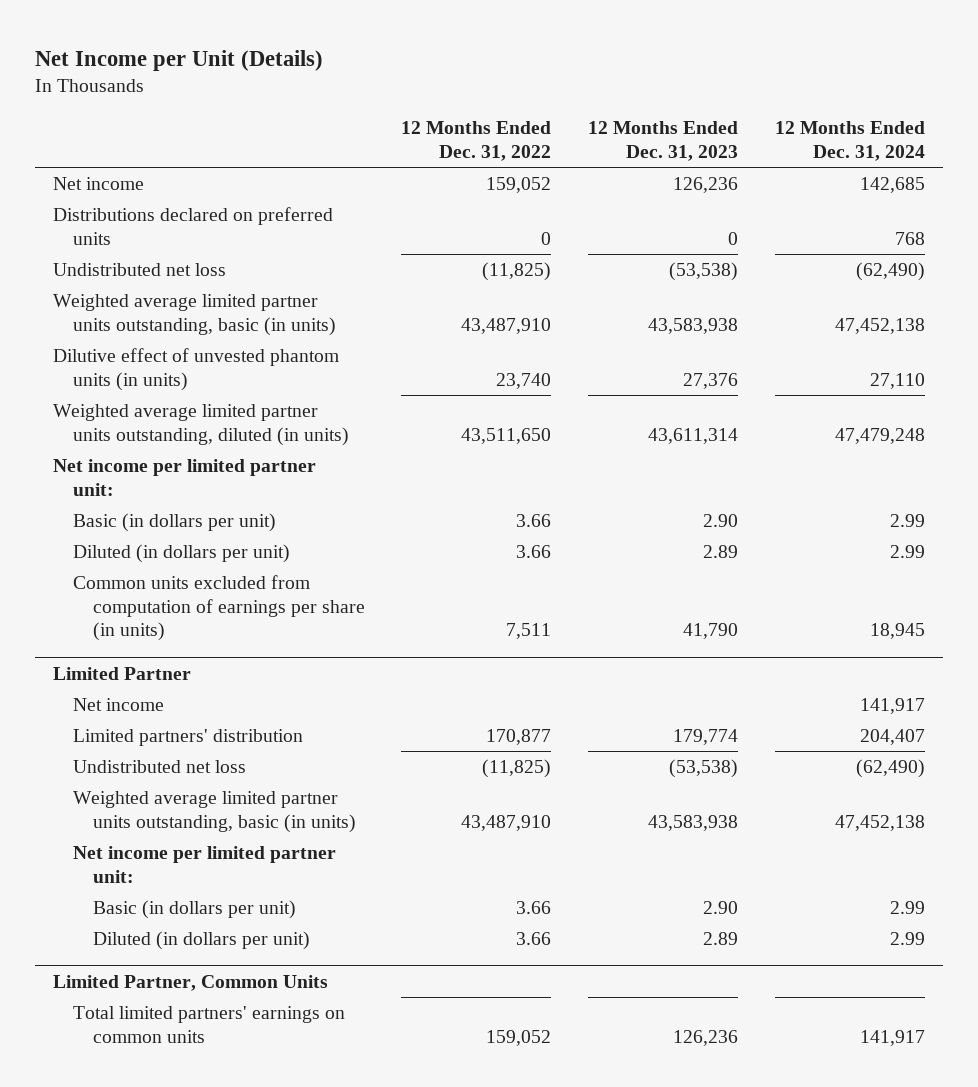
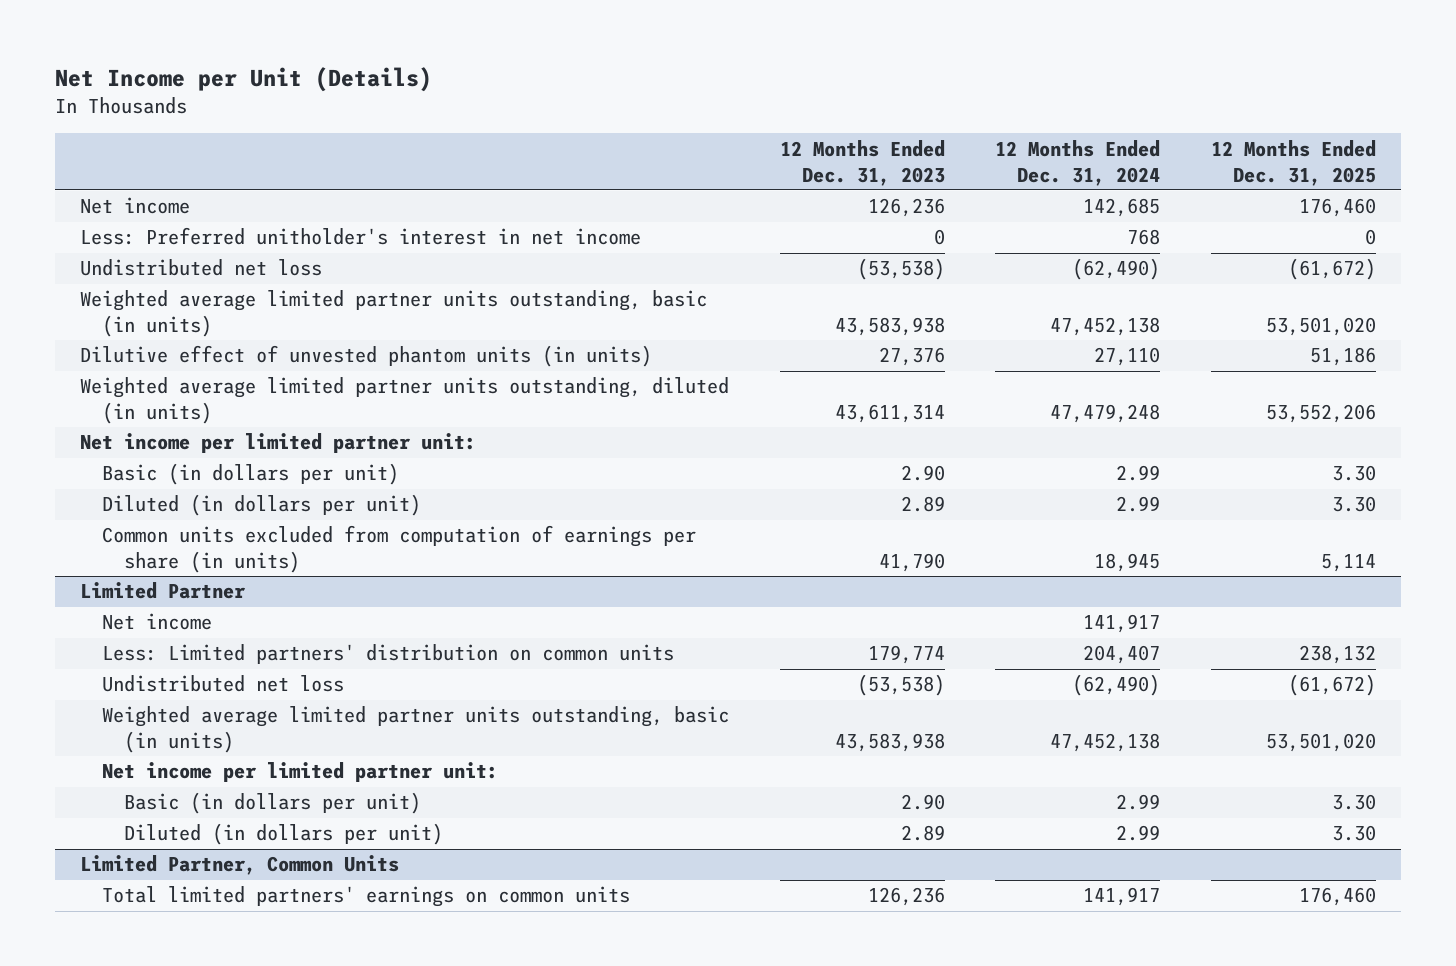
- | 12 Months Ended Dec. 31, 2022 | 12 Months Ended Dec. 31, 2023 | 12 Months Ended Dec. 31, 2024
+ | 12 Months Ended Dec. 31, 2023 | 12 Months Ended Dec. 31, 2024 | 12 Months Ended Dec. 31, 2025
- Distributions declared on preferred units | 0 | 0 | 768
+ Less: Preferred unitholder's interest in net income | 0 | 768 | 0
@ Limited Partner
- Limited partners' distribution | 170,877 | 179,774 | 204,407
+ Less: Limited partners' distribution on common units | 179,774 | 204,407 | 238,132

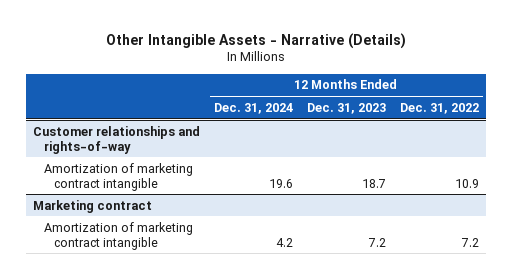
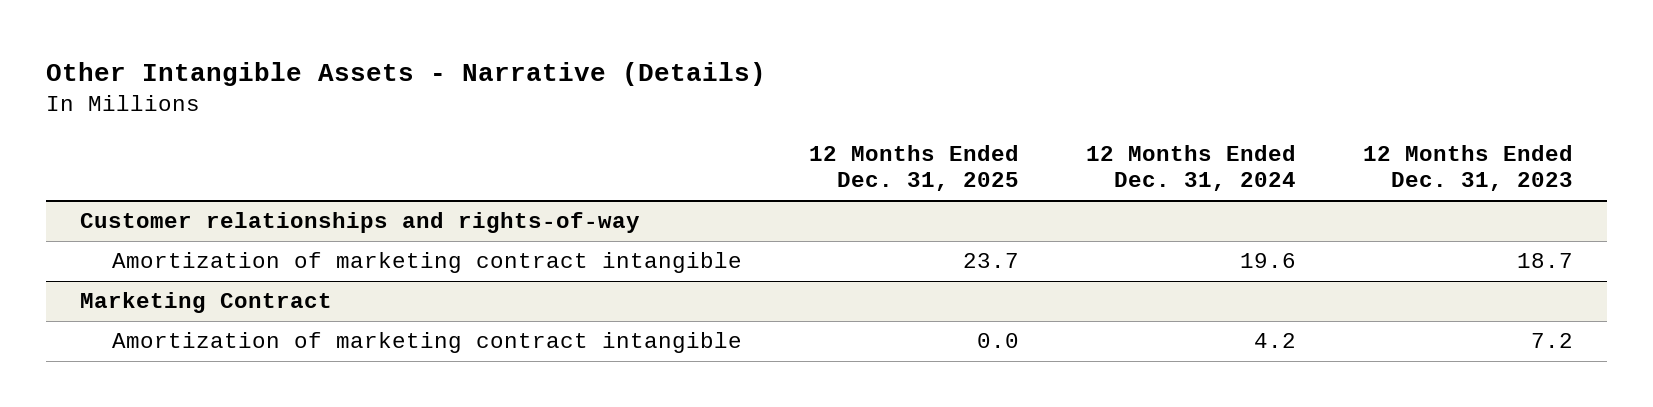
- | 12 Months Ended Dec. 31, 2024 | 12 Months Ended Dec. 31, 2023 | 12 Months Ended Dec. 31, 2022
+ | 12 Months Ended Dec. 31, 2025 | 12 Months Ended Dec. 31, 2024 | 12 Months Ended Dec. 31, 2023
- Marketing contract
+ Marketing Contract

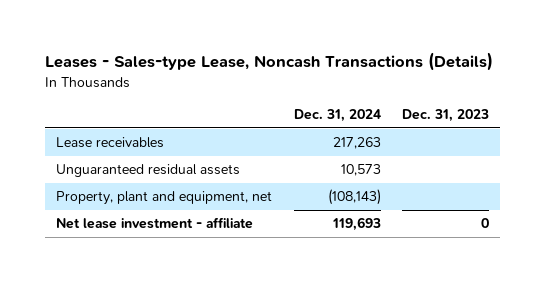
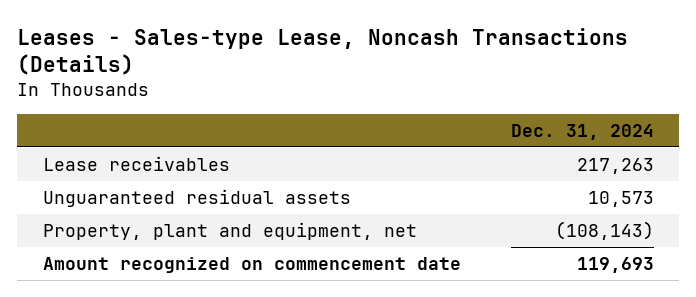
- | Dec. 31, 2024 | Dec. 31, 2023
+ | Dec. 31, 2024
- Net lease investment - affiliate | 119,693 | 0
+ Amount recognized on commencement date | 119,693

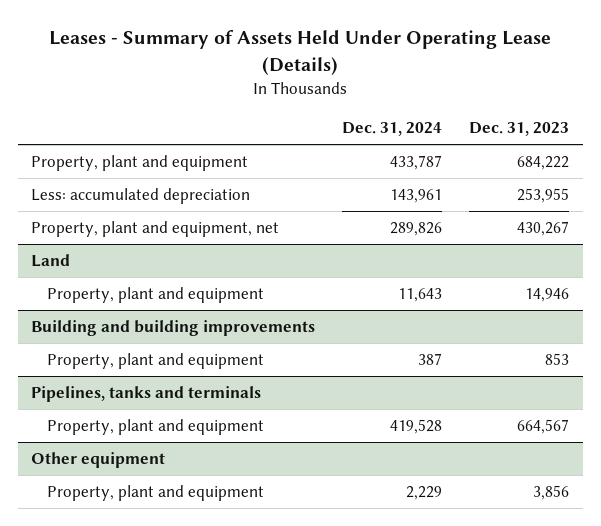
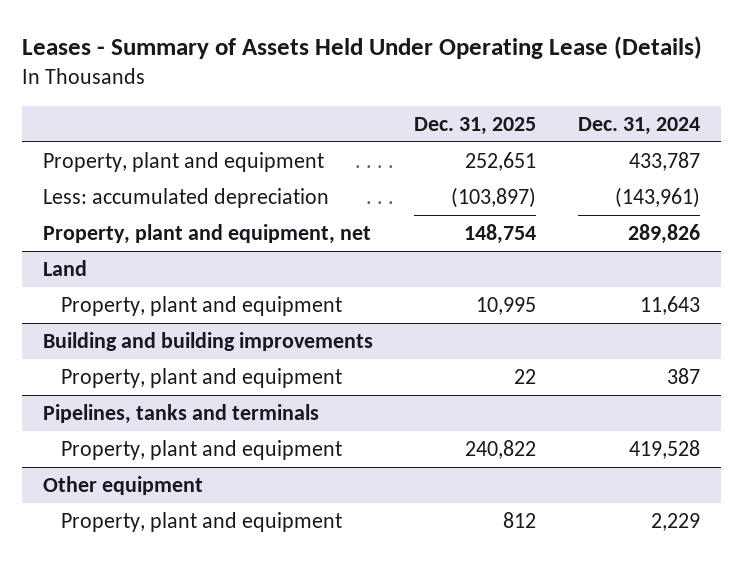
- | Dec. 31, 2024 | Dec. 31, 2023
+ | Dec. 31, 2025 | Dec. 31, 2024
- Less: accumulated depreciation | 143,961 | 253,955
+ Less: accumulated depreciation | (103,897) | (143,961)

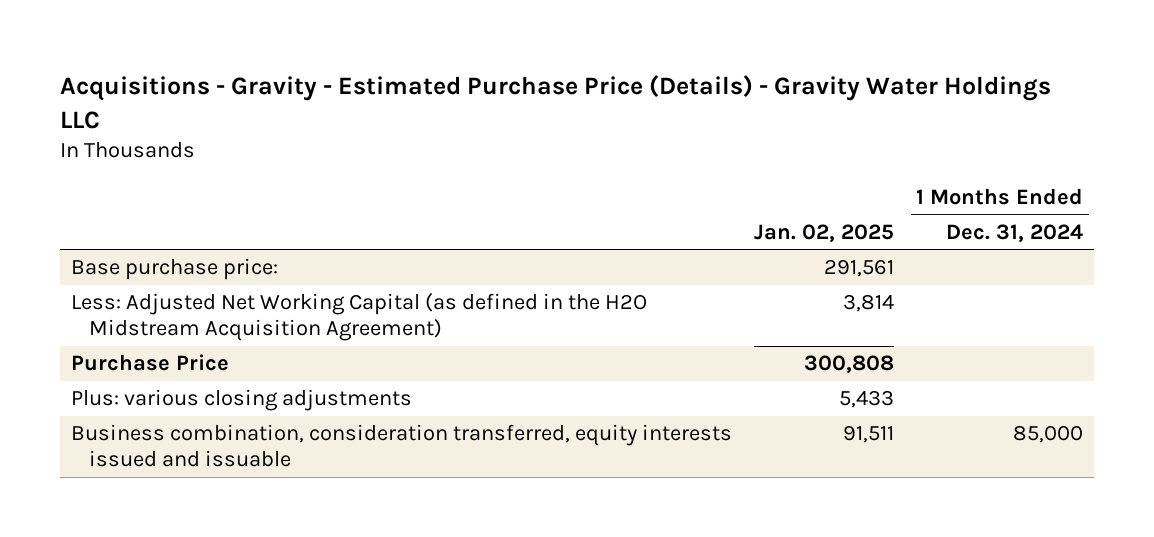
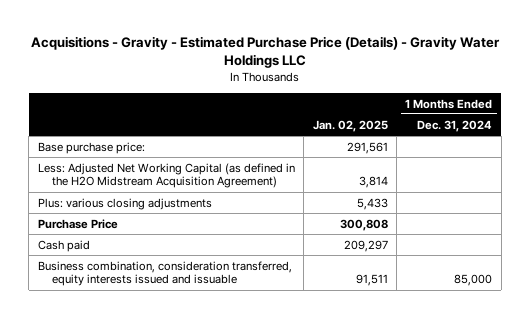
moved down: Purchase Price | 300,808 |
+ Cash paid | 209,297 |

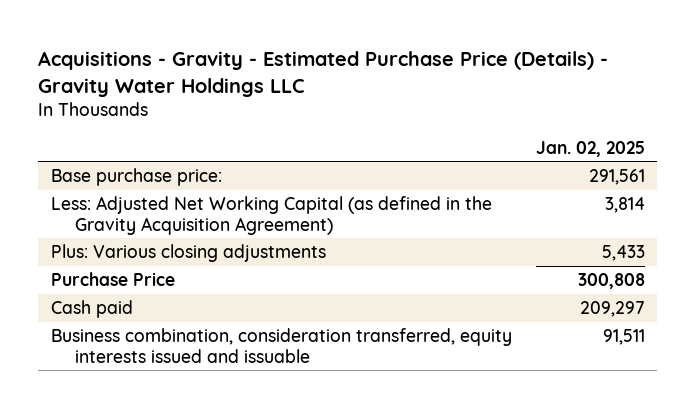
- | Jan. 02, 2025 | 1 Months Ended Dec. 31, 2024
+ | Jan. 02, 2025
- Less: Adjusted Net Working Capital (as defined in the H2O Midstream Acquisition Agreement) | 3,814 |
- Plus: various closing adjustments | 5,433 |
+ Less: Adjusted Net Working Capital (as defined in the Gravity Acquisition Agreement) | 3,814
+ Plus: Various closing adjustments | 5,433

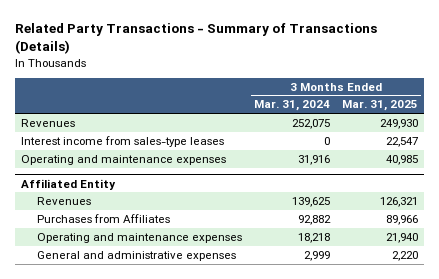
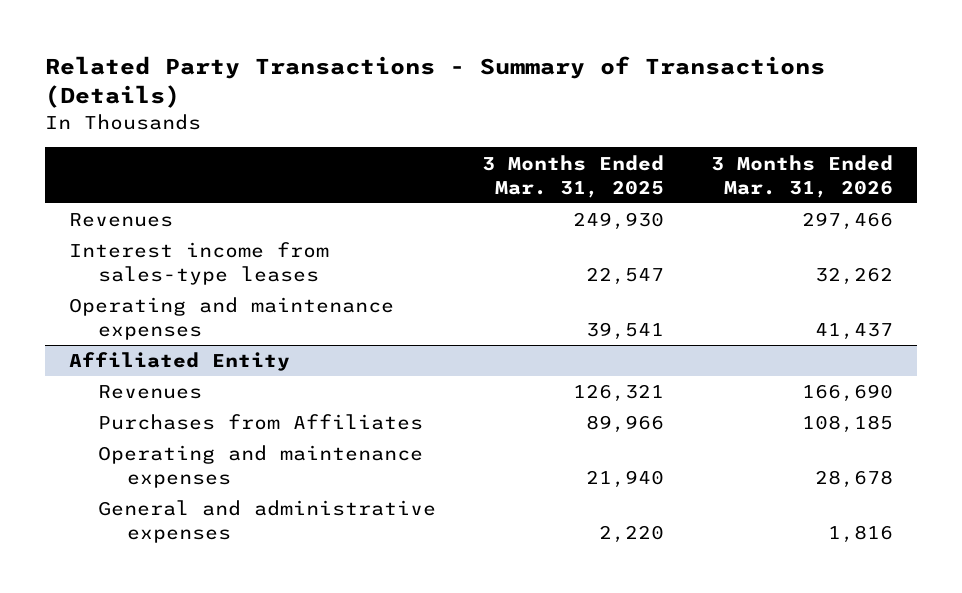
- | 3 Months Ended Mar. 31, 2024 | 3 Months Ended Mar. 31, 2025
+ | 3 Months Ended Mar. 31, 2025 | 3 Months Ended Mar. 31, 2026
- Operating and maintenance expenses | 31,916 | 40,985
+ Operating and maintenance expenses | 39,541 | 41,437

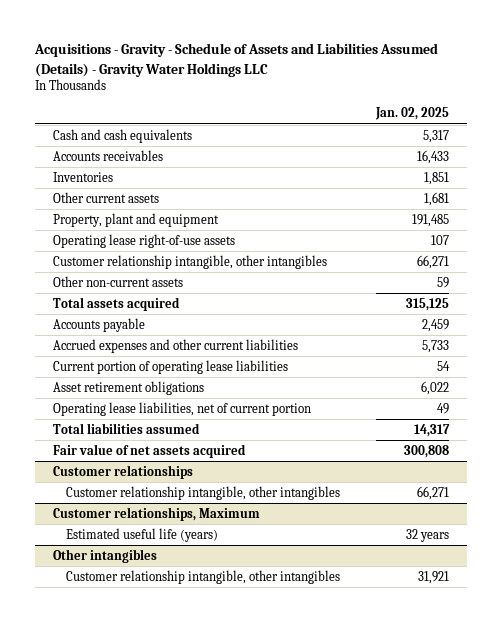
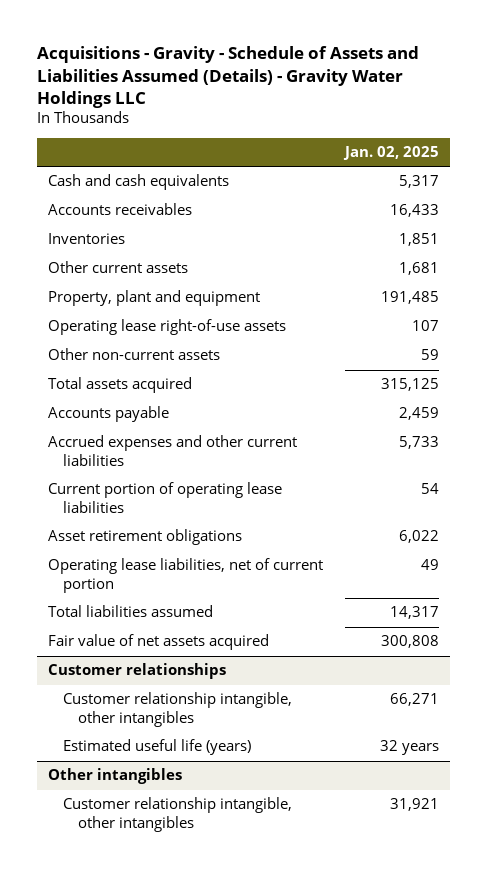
- Customer relationship intangible, other intangibles | 66,271
- Customer relationships, Maximum

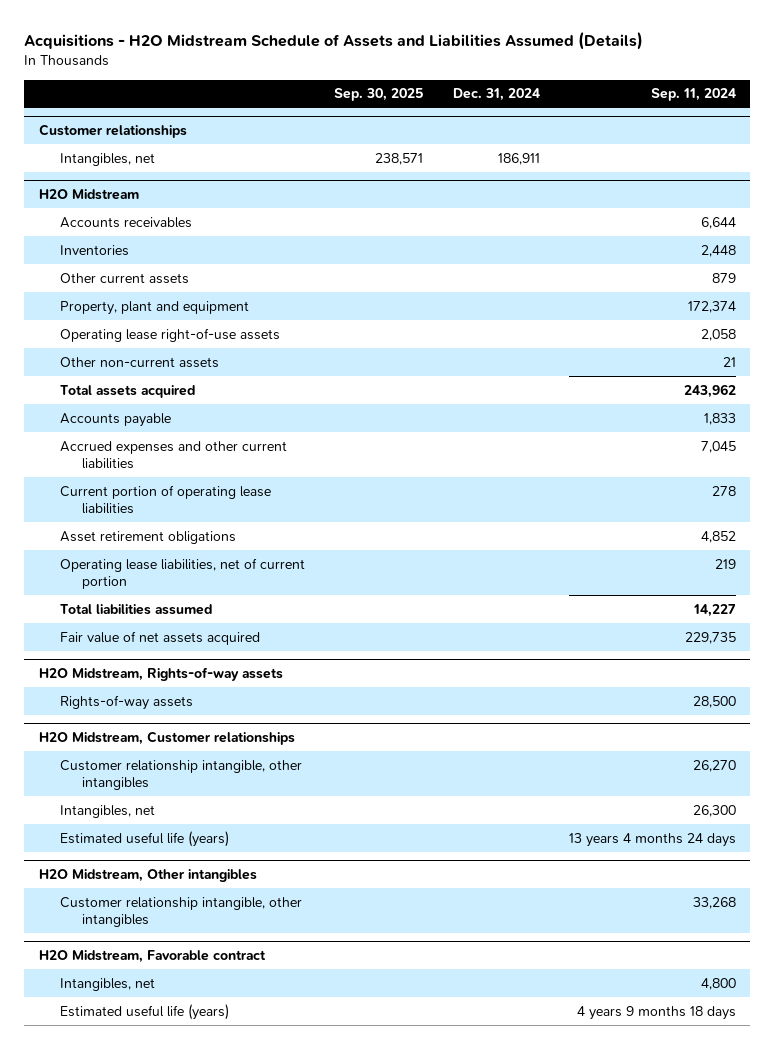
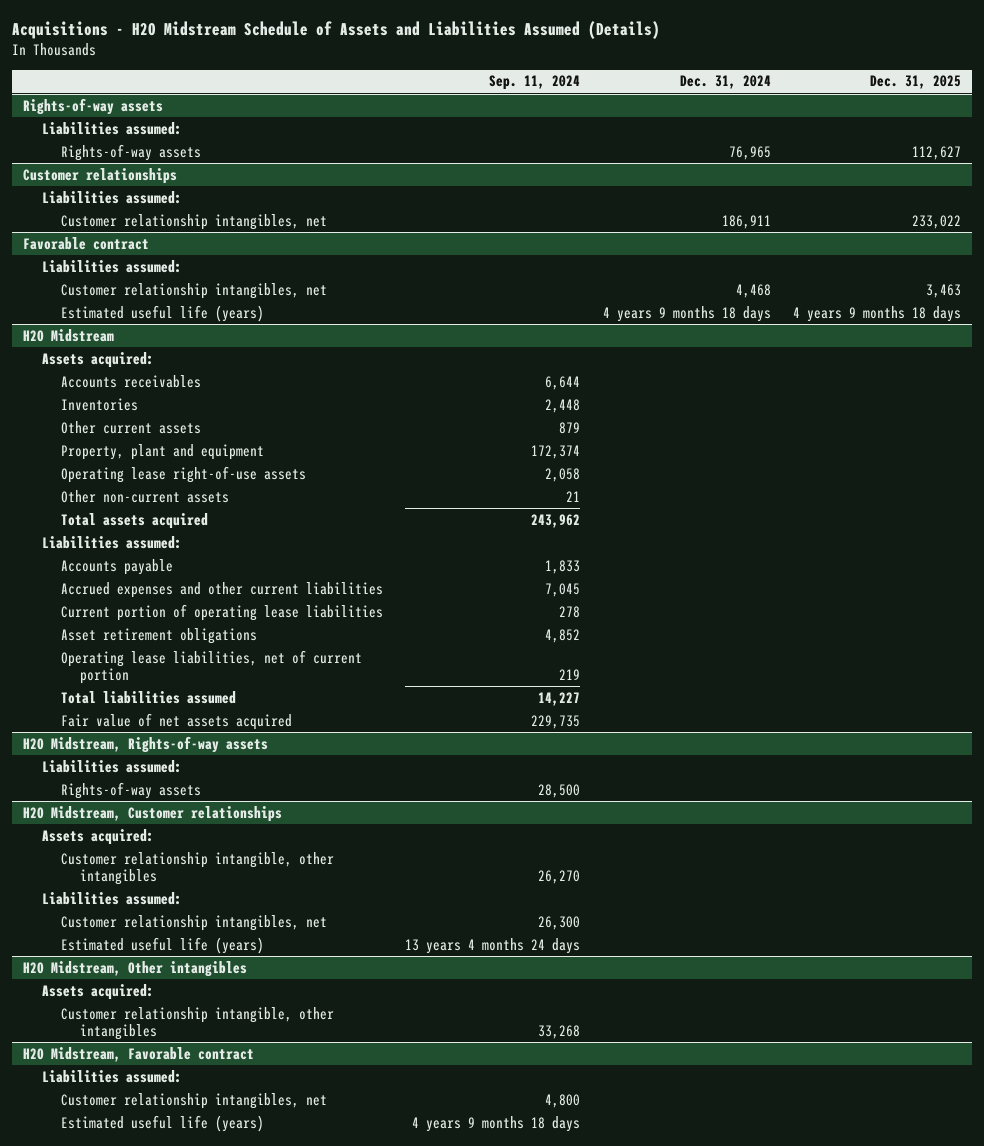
- | Sep. 30, 2025 | Dec. 31, 2024 | Sep. 11, 2024
+ | Sep. 11, 2024 | Dec. 31, 2024 | Dec. 31, 2025
+ Rights-of-way assets
+ Liabilities assumed:
+ Rights-of-way assets | | 76,965 | 112,627
@ Customer relationships
- Intangibles, net | 238,571 | 186,911 |
+ Liabilities assumed:
+ Customer relationship intangibles, net | | 186,911 | 233,022
+ Favorable contract
+ Liabilities assumed:
+ Customer relationship intangibles, net | | 4,468 | 3,463
+ Estimated useful life (years) | | 4 years 9 months 18 days | 4 years 9 months 18 days
@ H2O Midstream
+ Assets acquired:
+ Liabilities assumed:
@ H2O Midstream, Rights-of-way assets
+ Liabilities assumed:
@ H2O Midstream, Customer relationships
+ Assets acquired:
- Intangibles, net | | | 26,300
+ Liabilities assumed:
+ Customer relationship intangibles, net | 26,300 | |
@ H2O Midstream, Other intangibles
+ Assets acquired:
@ H2O Midstream, Favorable contract
- Intangibles, net | | | 4,800
+ Liabilities assumed:
+ Customer relationship intangibles, net | 4,800 | |

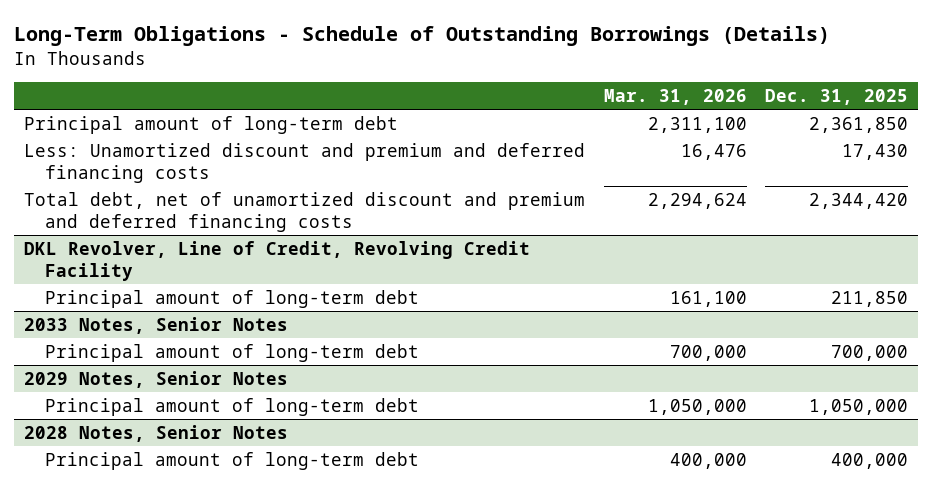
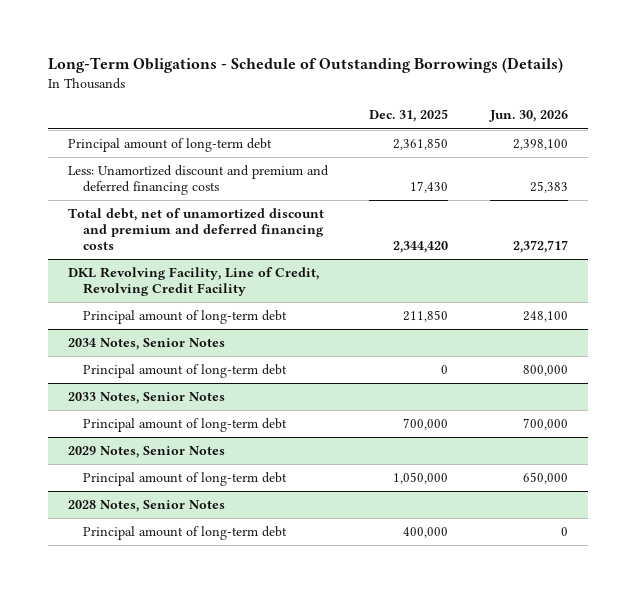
- | Mar. 31, 2026 | Dec. 31, 2025
+ | Dec. 31, 2025 | Jun. 30, 2026
- DKL Revolver, Line of Credit, Revolving Credit Facility
+ DKL Revolving Facility, Line of Credit, Revolving Credit Facility
+ 2034 Notes, Senior Notes
+ Principal amount of long-term debt | 0 | 800,000

